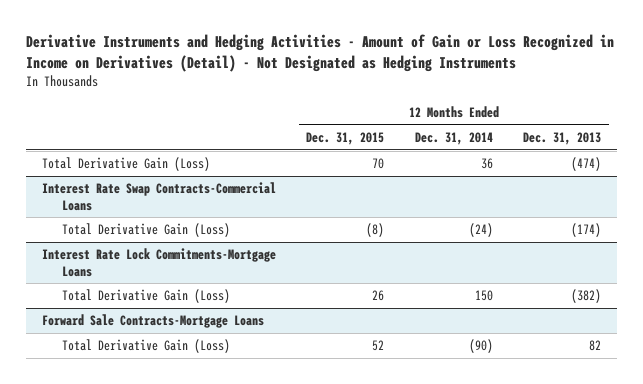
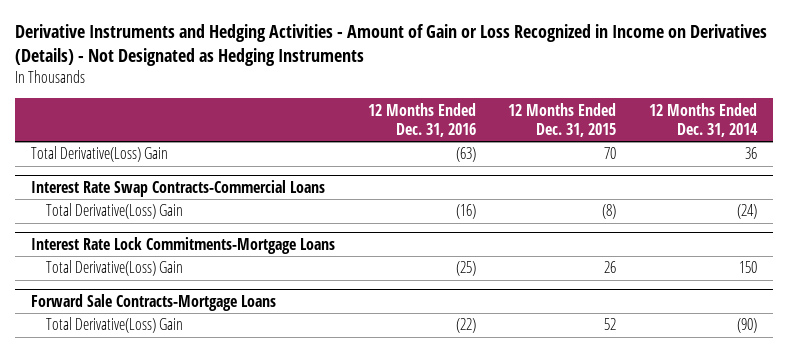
- Derivative Instruments and Hedging Activities - Amount of Gain or Loss Recognized in Income on Derivatives (Detail) - Not Designated as Hedging Instruments
+ Derivative Instruments and Hedging Activities - Amount of Gain or Loss Recognized in Income on Derivatives (Details) - Not Designated as Hedging Instruments
- | 12 Months Ended Dec. 31, 2015 | 12 Months Ended Dec. 31, 2014 | 12 Months Ended Dec. 31, 2013
+ | 12 Months Ended Dec. 31, 2016 | 12 Months Ended Dec. 31, 2015 | 12 Months Ended Dec. 31, 2014
- Total Derivative Gain (Loss) | 70 | 36 | (474)
+ Total Derivative(Loss) Gain | (63) | 70 | 36
@ Interest Rate Swap Contracts-Commercial Loans
- Total Derivative Gain (Loss) | (8) | (24) | (174)
+ Total Derivative(Loss) Gain | (16) | (8) | (24)
@ Interest Rate Lock Commitments-Mortgage Loans
- Total Derivative Gain (Loss) | 26 | 150 | (382)
+ Total Derivative(Loss) Gain | (25) | 26 | 150
@ Forward Sale Contracts-Mortgage Loans
- Total Derivative Gain (Loss) | 52 | (90) | 82
+ Total Derivative(Loss) Gain | (22) | 52 | (90)

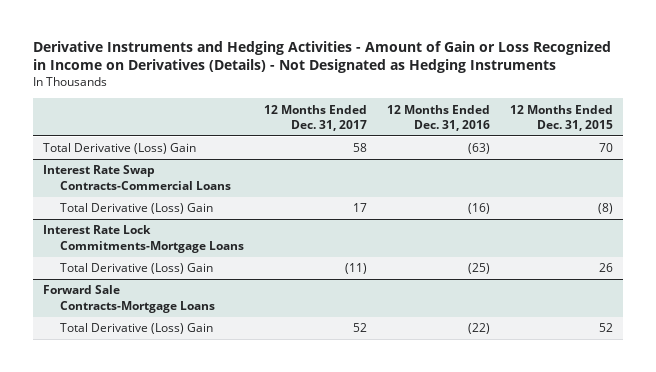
- | 12 Months Ended Dec. 31, 2016 | 12 Months Ended Dec. 31, 2015 | 12 Months Ended Dec. 31, 2014
+ | 12 Months Ended Dec. 31, 2017 | 12 Months Ended Dec. 31, 2016 | 12 Months Ended Dec. 31, 2015
- Total Derivative(Loss) Gain | (63) | 70 | 36
+ Total Derivative (Loss) Gain | 58 | (63) | 70
@ Interest Rate Swap Contracts-Commercial Loans
- Total Derivative(Loss) Gain | (16) | (8) | (24)
+ Total Derivative (Loss) Gain | 17 | (16) | (8)
@ Interest Rate Lock Commitments-Mortgage Loans
- Total Derivative(Loss) Gain | (25) | 26 | 150
+ Total Derivative (Loss) Gain | (11) | (25) | 26
@ Forward Sale Contracts-Mortgage Loans
- Total Derivative(Loss) Gain | (22) | 52 | (90)
+ Total Derivative (Loss) Gain | 52 | (22) | 52

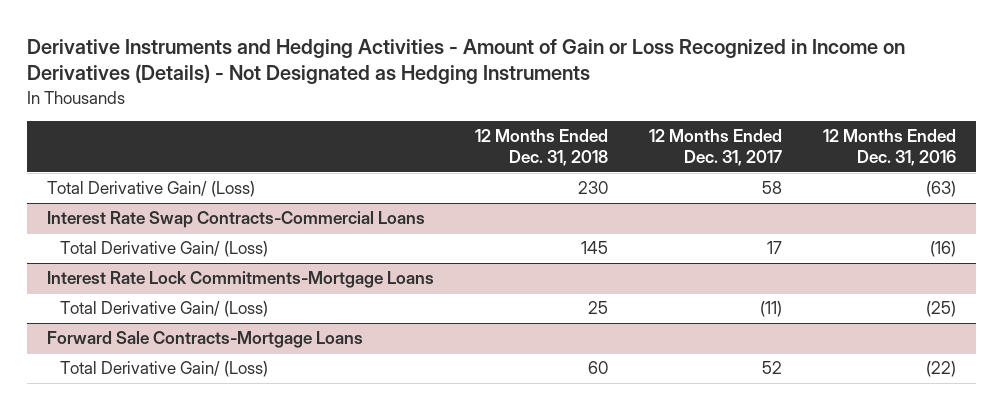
- | 12 Months Ended Dec. 31, 2017 | 12 Months Ended Dec. 31, 2016 | 12 Months Ended Dec. 31, 2015
+ | 12 Months Ended Dec. 31, 2018 | 12 Months Ended Dec. 31, 2017 | 12 Months Ended Dec. 31, 2016
- Total Derivative (Loss) Gain | 58 | (63) | 70
+ Total Derivative Gain/ (Loss) | 230 | 58 | (63)
@ Interest Rate Swap Contracts-Commercial Loans
- Total Derivative (Loss) Gain | 17 | (16) | (8)
+ Total Derivative Gain/ (Loss) | 145 | 17 | (16)
@ Interest Rate Lock Commitments-Mortgage Loans
- Total Derivative (Loss) Gain | (11) | (25) | 26
+ Total Derivative Gain/ (Loss) | 25 | (11) | (25)
@ Forward Sale Contracts-Mortgage Loans
- Total Derivative (Loss) Gain | 52 | (22) | 52
+ Total Derivative Gain/ (Loss) | 60 | 52 | (22)

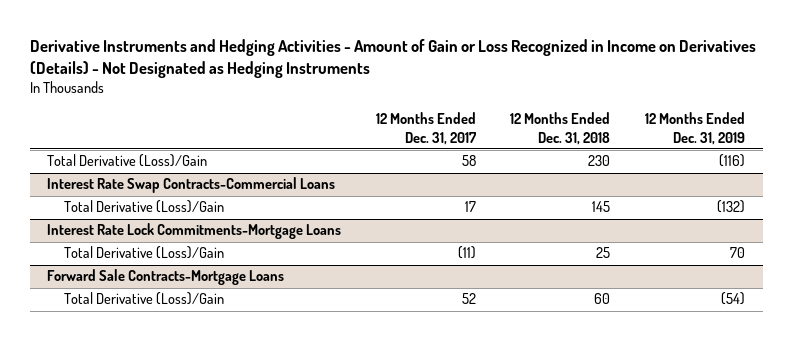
- | 12 Months Ended Dec. 31, 2018 | 12 Months Ended Dec. 31, 2017 | 12 Months Ended Dec. 31, 2016
+ | 12 Months Ended Dec. 31, 2017 | 12 Months Ended Dec. 31, 2018 | 12 Months Ended Dec. 31, 2019
- Total Derivative Gain/ (Loss) | 230 | 58 | (63)
+ Total Derivative (Loss)/Gain | 58 | 230 | (116)
@ Interest Rate Swap Contracts-Commercial Loans
- Total Derivative Gain/ (Loss) | 145 | 17 | (16)
+ Total Derivative (Loss)/Gain | 17 | 145 | (132)
@ Interest Rate Lock Commitments-Mortgage Loans
- Total Derivative Gain/ (Loss) | 25 | (11) | (25)
+ Total Derivative (Loss)/Gain | (11) | 25 | 70
@ Forward Sale Contracts-Mortgage Loans
- Total Derivative Gain/ (Loss) | 60 | 52 | (22)
+ Total Derivative (Loss)/Gain | 52 | 60 | (54)

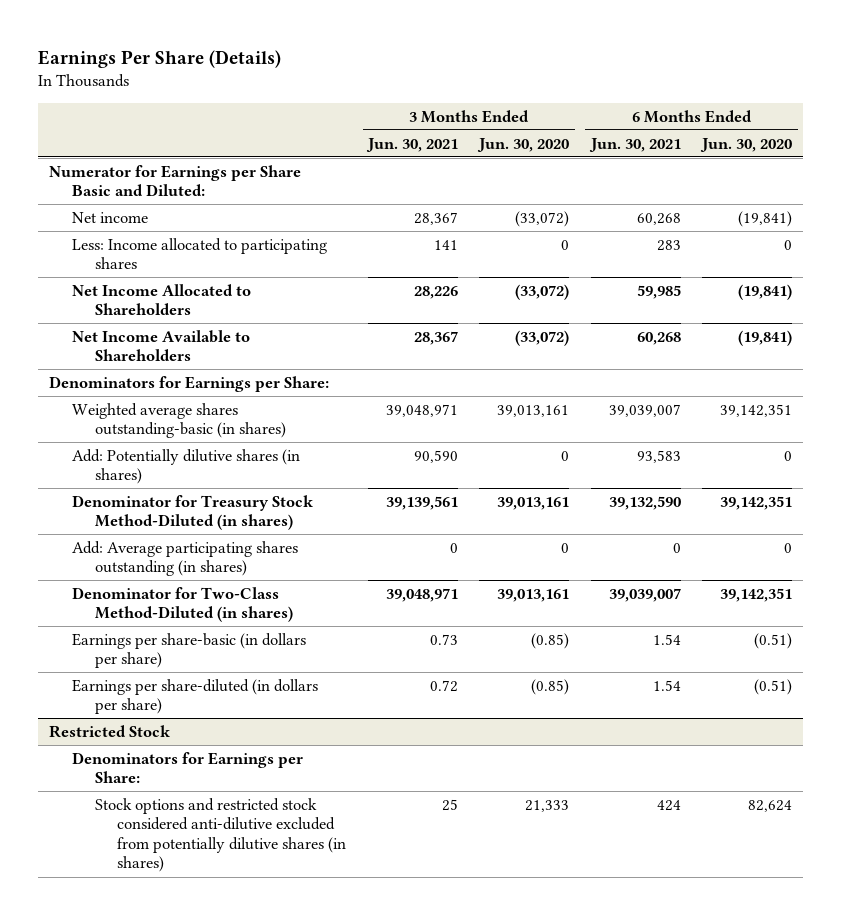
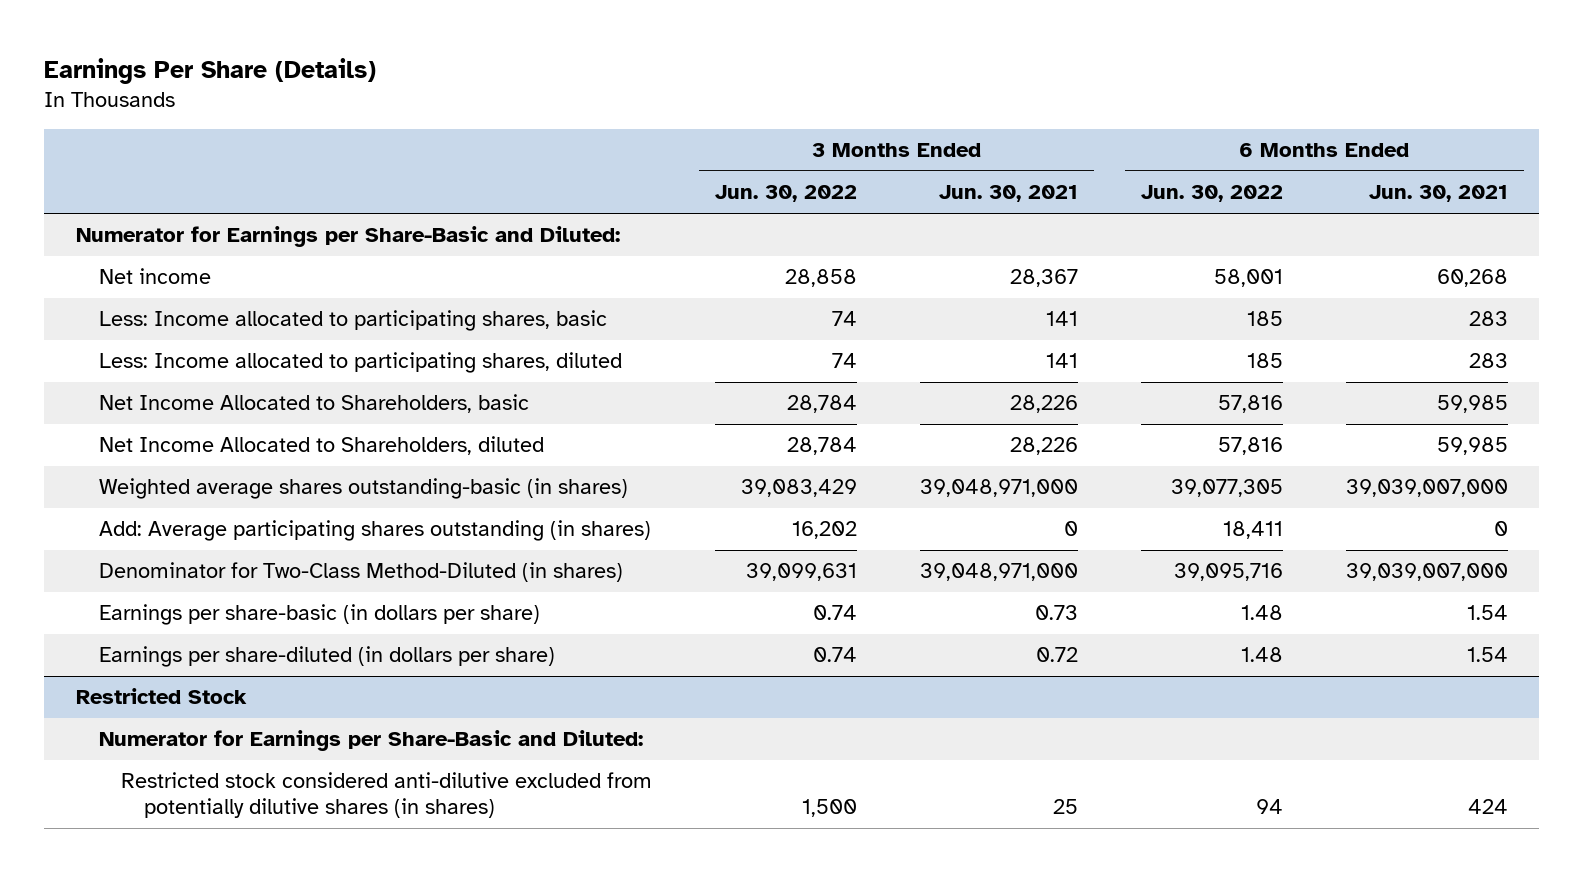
- | 3 Months Ended Jun. 30, 2021 | 3 Months Ended Jun. 30, 2020 | 6 Months Ended Jun. 30, 2021 | 6 Months Ended Jun. 30, 2020
+ | 3 Months Ended Jun. 30, 2022 | 3 Months Ended Jun. 30, 2021 | 6 Months Ended Jun. 30, 2022 | 6 Months Ended Jun. 30, 2021
- Numerator for Earnings per Share Basic and Diluted:
+ Numerator for Earnings per Share-Basic and Diluted:
- Less: Income allocated to participating shares | 141 | 0 | 283 | 0
- Net Income Allocated to Shareholders | 28,226 | (33,072) | 59,985 | (19,841)
- Net Income Available to Shareholders | 28,367 | (33,072) | 60,268 | (19,841)
- Denominators for Earnings per Share:
- Weighted average shares outstanding-basic (in shares) | 39,048,971 | 39,013,161 | 39,039,007 | 39,142,351
- Add: Potentially dilutive shares (in shares) | 90,590 | 0 | 93,583 | 0
- Denominator for Treasury Stock Method-Diluted (in shares) | 39,139,561 | 39,013,161 | 39,132,590 | 39,142,351
+ Less: Income allocated to participating shares, basic | 74 | 141 | 185 | 283
+ Less: Income allocated to participating shares, diluted | 74 | 141 | 185 | 283
+ Net Income Allocated to Shareholders, basic | 28,784 | 28,226 | 57,816 | 59,985
+ Net Income Allocated to Shareholders, diluted | 28,784 | 28,226 | 57,816 | 59,985
+ Weighted average shares outstanding-basic (in shares) | 39,083,429 | 39,048,971,000 | 39,077,305 | 39,039,007,000
- Denominator for Two-Class Method-Diluted (in shares) | 39,048,971 | 39,013,161 | 39,039,007 | 39,142,351
+ Denominator for Two-Class Method-Diluted (in shares) | 39,099,631 | 39,048,971,000 | 39,095,716 | 39,039,007,000
@ Restricted Stock
- Denominators for Earnings per Share:
- Stock options and restricted stock considered anti-dilutive excluded from potentially dilutive shares (in shares) | 25 | 21,333 | 424 | 82,624
+ Numerator for Earnings per Share-Basic and Diluted:
+ Restricted stock considered anti-dilutive excluded from potentially dilutive shares (in shares) | 1,500 | 25 | 94 | 424

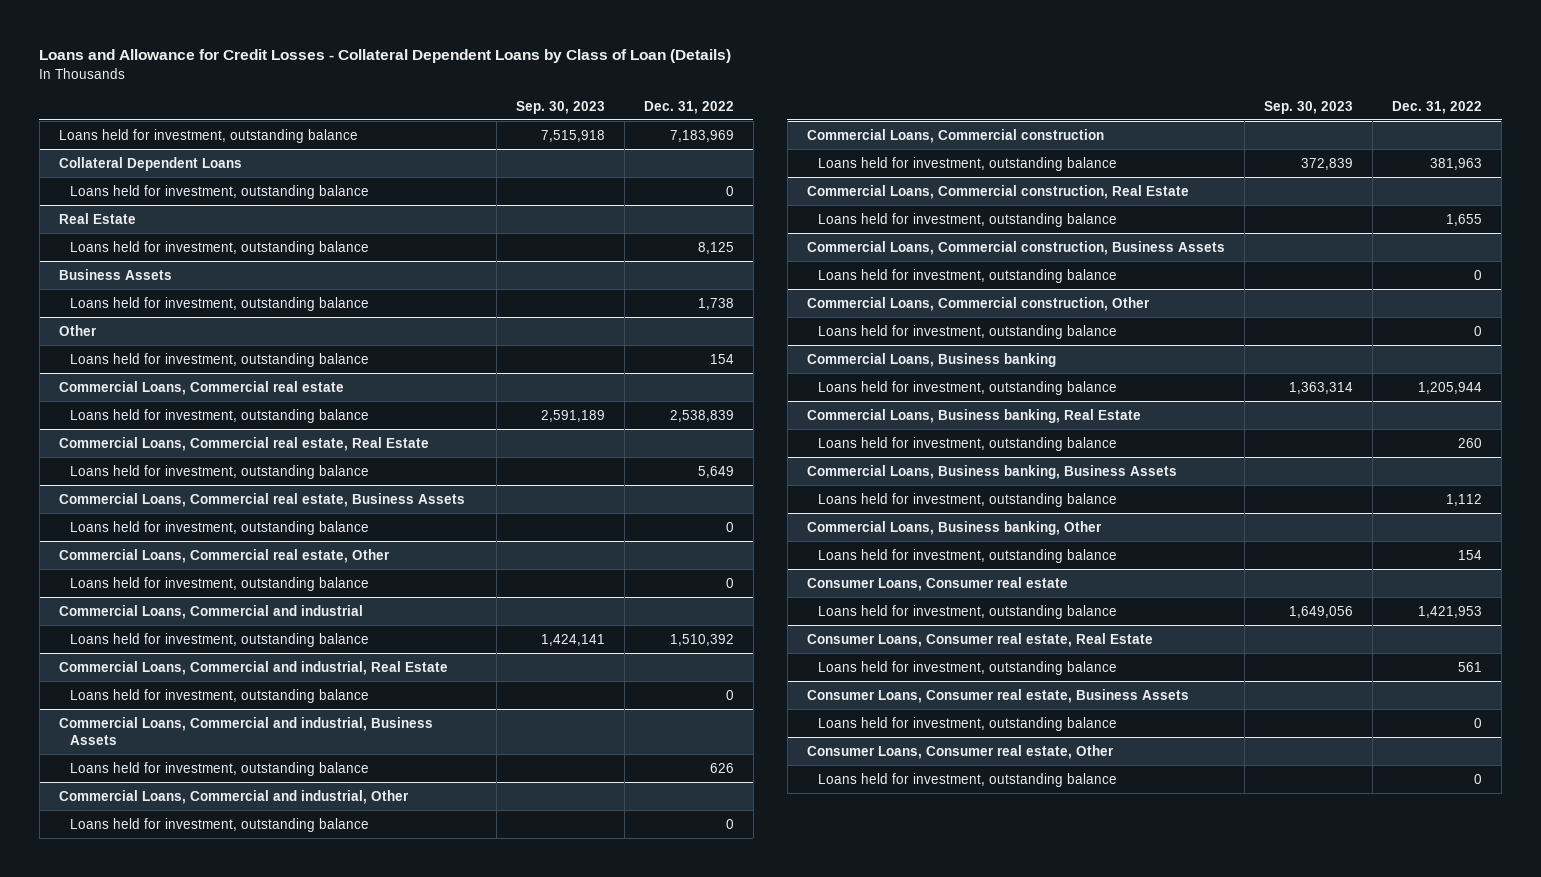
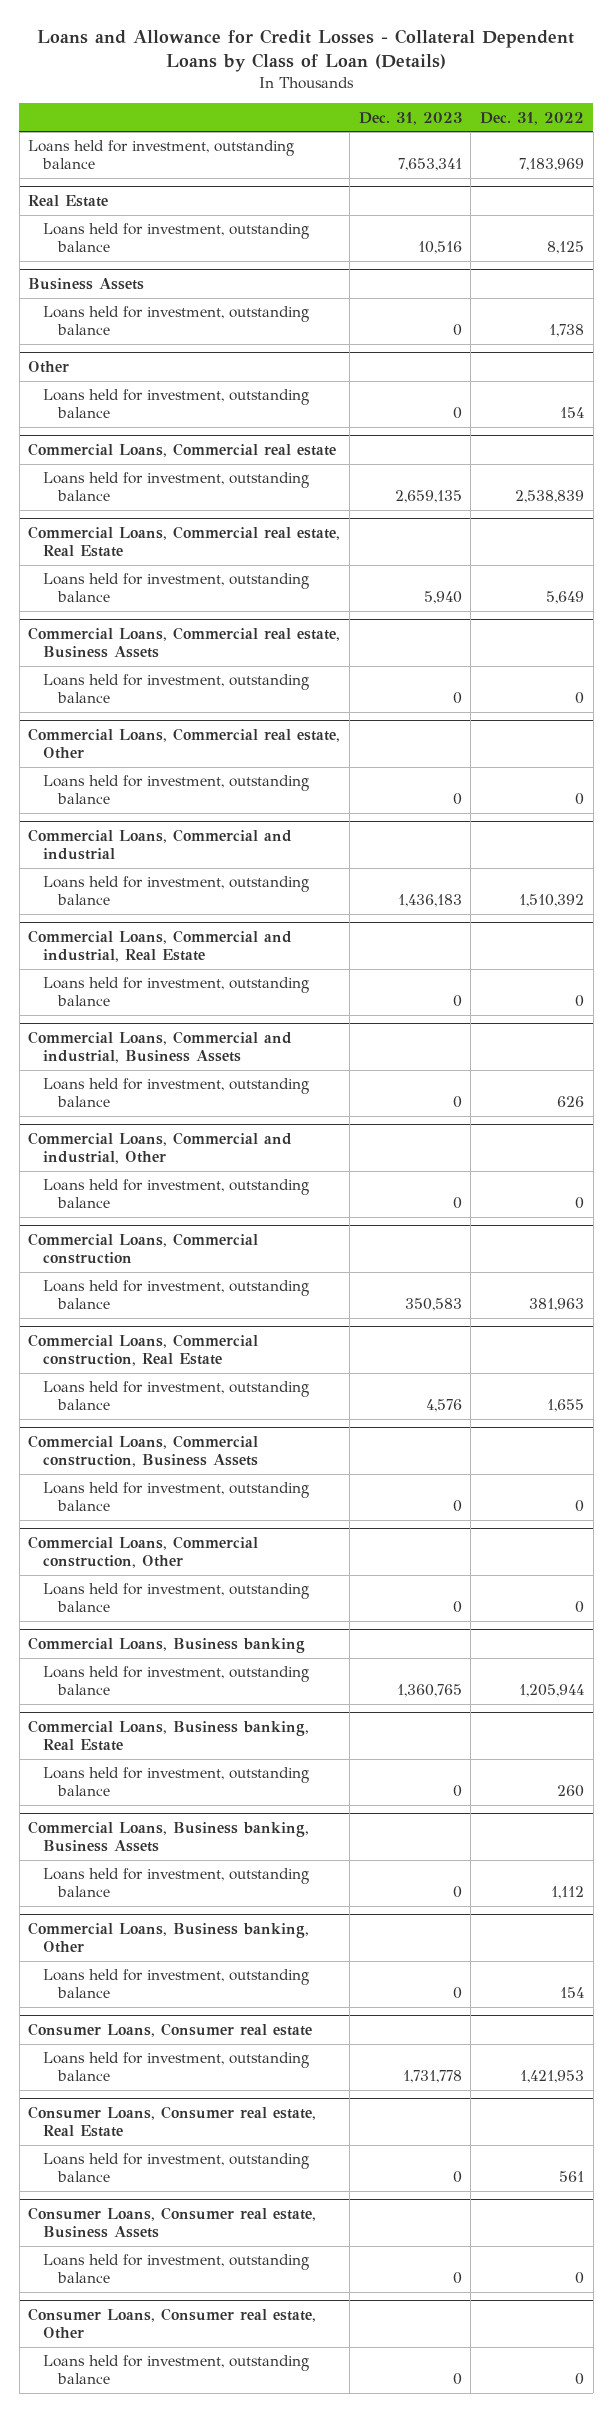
- | Sep. 30, 2023 | Dec. 31, 2022
+ | Dec. 31, 2023 | Dec. 31, 2022
- Collateral Dependent Loans
- Loans held for investment, outstanding balance | | 0

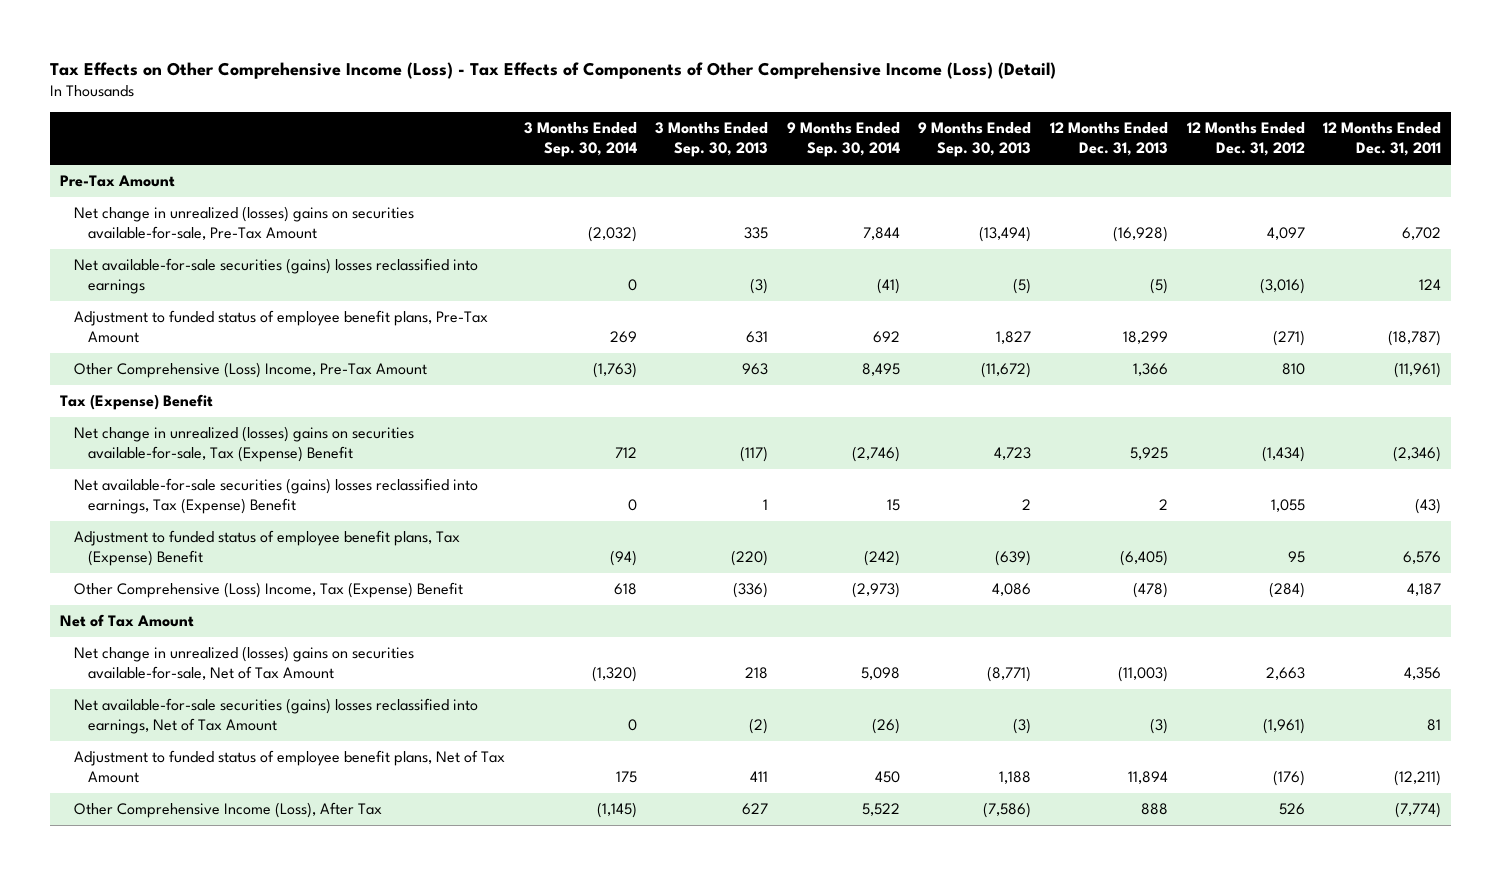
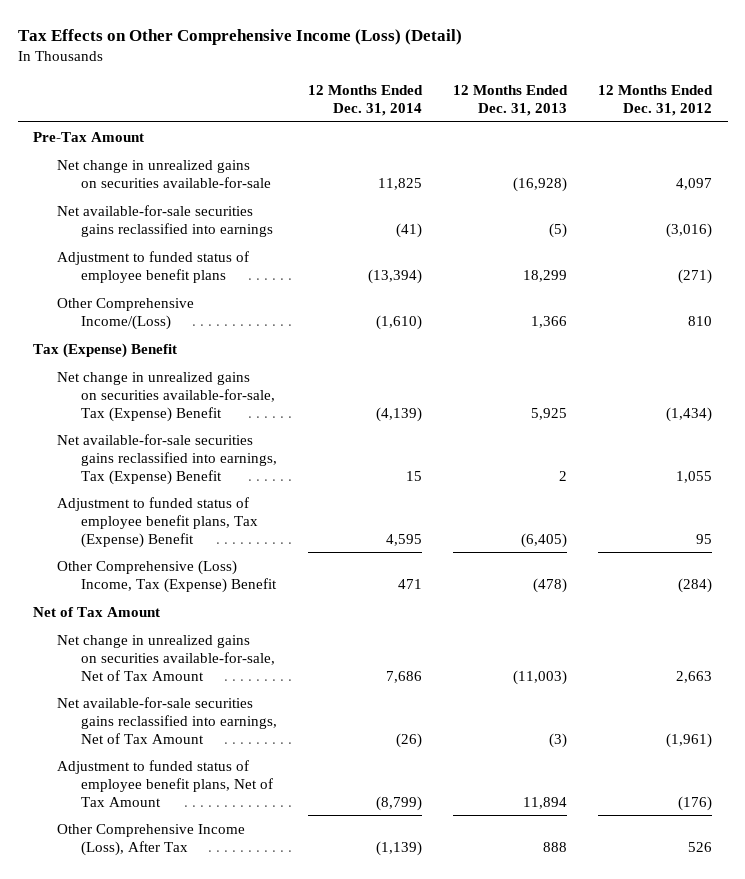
- Tax Effects on Other Comprehensive Income (Loss) - Tax Effects of Components of Other Comprehensive Income (Loss) (Detail)
+ Tax Effects on Other Comprehensive Income (Loss) (Detail)
- | 3 Months Ended Sep. 30, 2014 | 3 Months Ended Sep. 30, 2013 | 9 Months Ended Sep. 30, 2014 | 9 Months Ended Sep. 30, 2013 | 12 Months Ended Dec. 31, 2013 | 12 Months Ended Dec. 31, 2012 | 12 Months Ended Dec. 31, 2011
+ | 12 Months Ended Dec. 31, 2014 | 12 Months Ended Dec. 31, 2013 | 12 Months Ended Dec. 31, 2012
- Net change in unrealized (losses) gains on securities available-for-sale, Pre-Tax Amount | (2,032) | 335 | 7,844 | (13,494) | (16,928) | 4,097 | 6,702
- Net available-for-sale securities (gains) losses reclassified into earnings | 0 | (3) | (41) | (5) | (5) | (3,016) | 124
- Adjustment to funded status of employee benefit plans, Pre-Tax Amount | 269 | 631 | 692 | 1,827 | 18,299 | (271) | (18,787)
- Other Comprehensive (Loss) Income, Pre-Tax Amount | (1,763) | 963 | 8,495 | (11,672) | 1,366 | 810 | (11,961)
+ Net change in unrealized gains on securities available-for-sale | 11,825 | (16,928) | 4,097
+ Net available-for-sale securities gains reclassified into earnings | (41) | (5) | (3,016)
+ Adjustment to funded status of employee benefit plans | (13,394) | 18,299 | (271)
+ Other Comprehensive Income/(Loss) | (1,610) | 1,366 | 810
- Net change in unrealized (losses) gains on securities available-for-sale, Tax (Expense) Benefit | 712 | (117) | (2,746) | 4,723 | 5,925 | (1,434) | (2,346)
- Net available-for-sale securities (gains) losses reclassified into earnings, Tax (Expense) Benefit | 0 | 1 | 15 | 2 | 2 | 1,055 | (43)
+ Net change in unrealized gains on securities available-for-sale, Tax (Expense) Benefit | (4,139) | 5,925 | (1,434)
+ Net available-for-sale securities gains reclassified into earnings, Tax (Expense) Benefit | 15 | 2 | 1,055
- Net change in unrealized (losses) gains on securities available-for-sale, Net of Tax Amount | (1,320) | 218 | 5,098 | (8,771) | (11,003) | 2,663 | 4,356
- Net available-for-sale securities (gains) losses reclassified into earnings, Net of Tax Amount | 0 | (2) | (26) | (3) | (3) | (1,961) | 81
+ Net change in unrealized gains on securities available-for-sale, Net of Tax Amount | 7,686 | (11,003) | 2,663
+ Net available-for-sale securities gains reclassified into earnings, Net of Tax Amount | (26) | (3) | (1,961)

